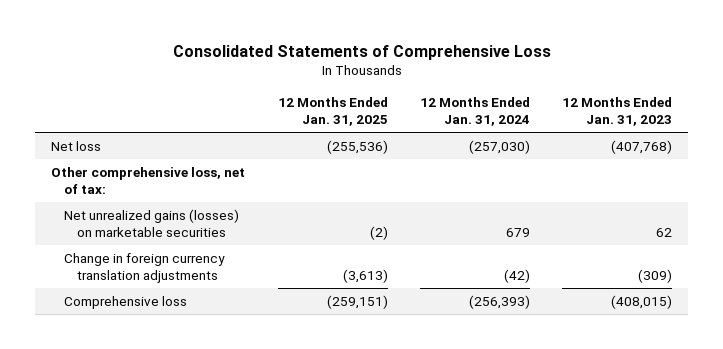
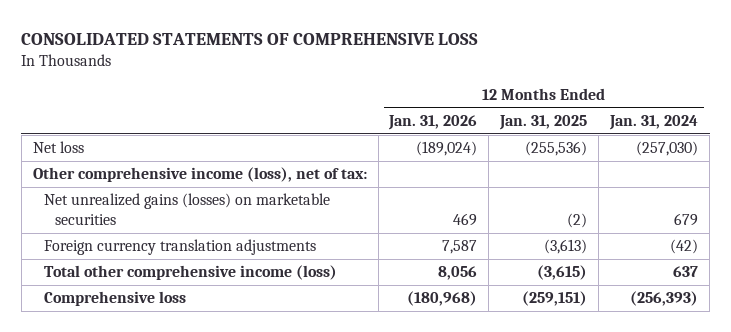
- Consolidated Statements of Comprehensive Loss
+ CONSOLIDATED STATEMENTS OF COMPREHENSIVE LOSS
- | 12 Months Ended Jan. 31, 2025 | 12 Months Ended Jan. 31, 2024 | 12 Months Ended Jan. 31, 2023
+ | 12 Months Ended Jan. 31, 2026 | 12 Months Ended Jan. 31, 2025 | 12 Months Ended Jan. 31, 2024
- Other comprehensive loss, net of tax:
+ Other comprehensive income (loss), net of tax:
- Change in foreign currency translation adjustments | (3,613) | (42) | (309)
+ Foreign currency translation adjustments | 7,587 | (3,613) | (42)
+ Total other comprehensive income (loss) | 8,056 | (3,615) | 637

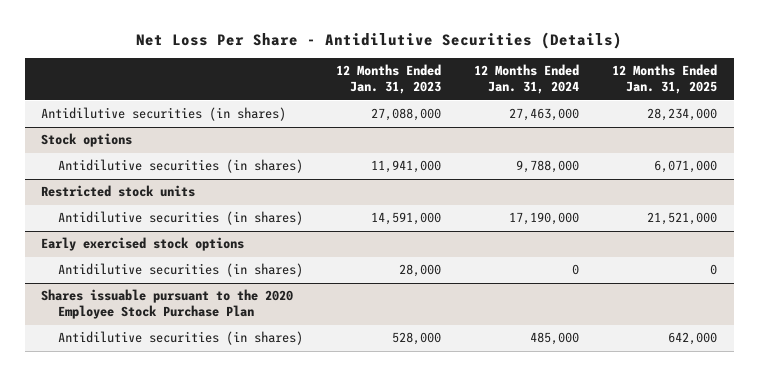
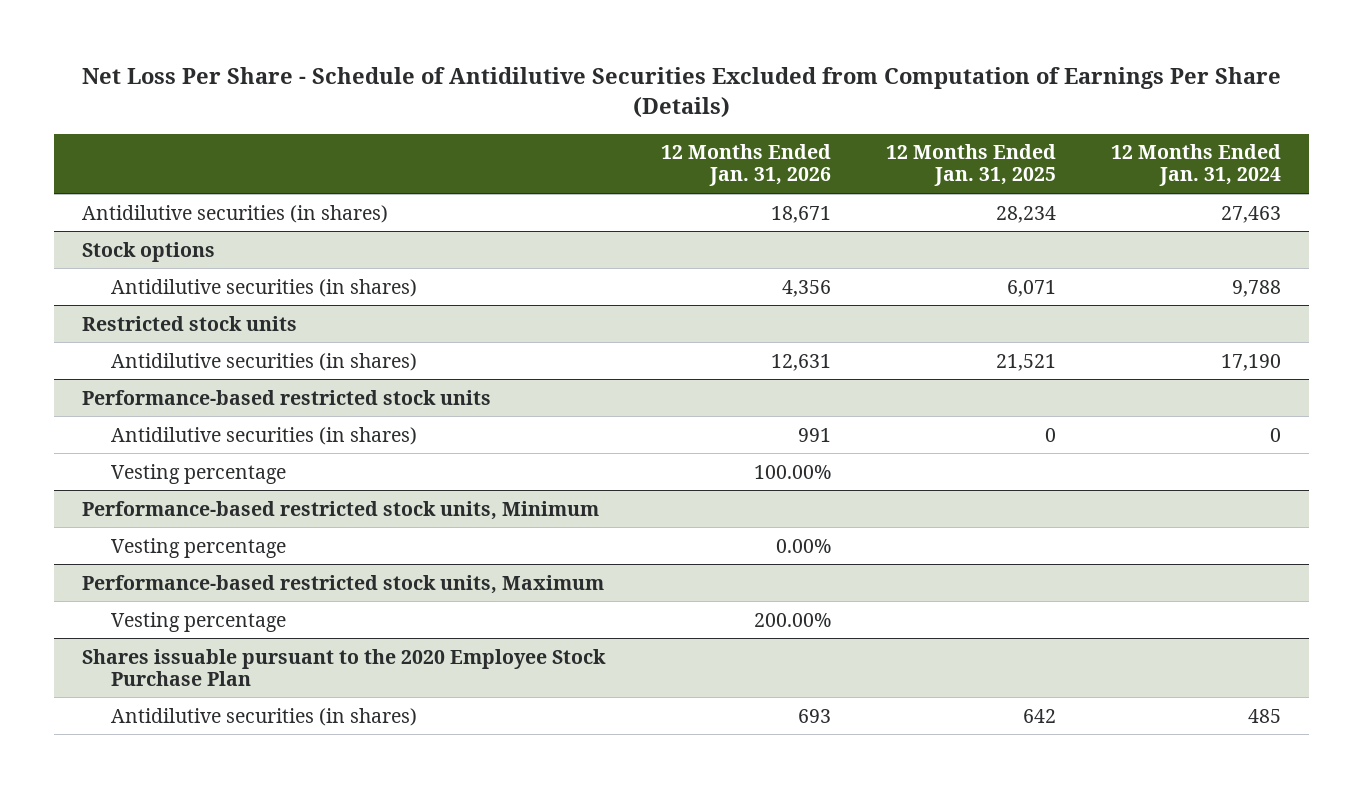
- Net Loss Per Share - Antidilutive Securities (Details)
+ Net Loss Per Share - Schedule of Antidilutive Securities Excluded from Computation of Earnings Per Share (Details)
- | 12 Months Ended Jan. 31, 2023 | 12 Months Ended Jan. 31, 2024 | 12 Months Ended Jan. 31, 2025
+ | 12 Months Ended Jan. 31, 2026 | 12 Months Ended Jan. 31, 2025 | 12 Months Ended Jan. 31, 2024
- Antidilutive securities (in shares) | 27,088,000 | 27,463,000 | 28,234,000
+ Antidilutive securities (in shares) | 18,671 | 28,234 | 27,463
@ Stock options
- Antidilutive securities (in shares) | 11,941,000 | 9,788,000 | 6,071,000
+ Antidilutive securities (in shares) | 4,356 | 6,071 | 9,788
@ Restricted stock units
- Antidilutive securities (in shares) | 14,591,000 | 17,190,000 | 21,521,000
- Early exercised stock options
@ Restricted stock units
+ Antidilutive securities (in shares) | 12,631 | 21,521 | 17,190
+ Performance-based restricted stock units
+ Vesting percentage | 100.00% | |
+ Performance-based restricted stock units, Minimum
+ Vesting percentage | 0.00% | |
+ Performance-based restricted stock units, Maximum
+ Vesting percentage | 200.00% | |
@ Shares issuable pursuant to the 2020 Employee Stock Purchase Plan
- Antidilutive securities (in shares) | 528,000 | 485,000 | 642,000
+ Antidilutive securities (in shares) | 693 | 642 | 485

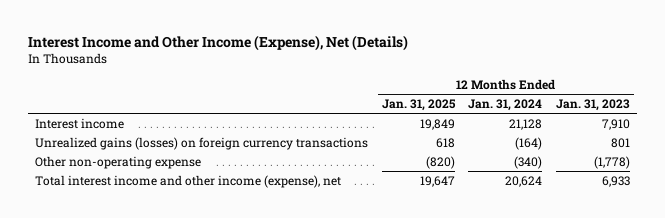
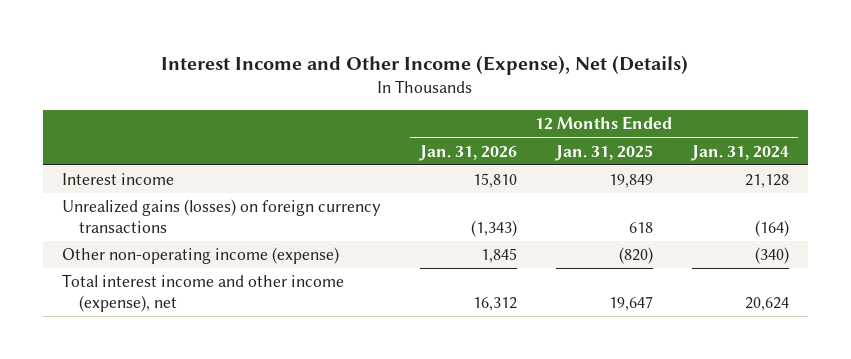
- | 12 Months Ended Jan. 31, 2025 | 12 Months Ended Jan. 31, 2024 | 12 Months Ended Jan. 31, 2023
+ | 12 Months Ended Jan. 31, 2026 | 12 Months Ended Jan. 31, 2025 | 12 Months Ended Jan. 31, 2024
- Other non-operating expense | (820) | (340) | (1,778)
+ Other non-operating income (expense) | 1,845 | (820) | (340)

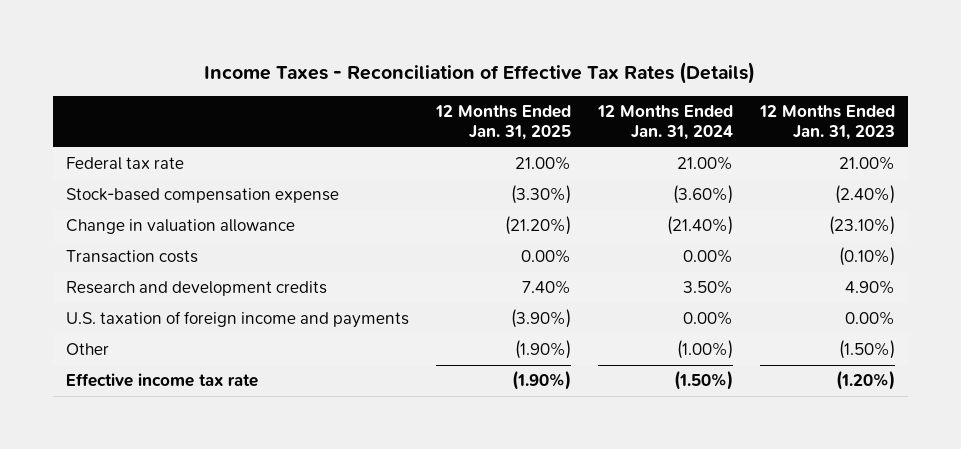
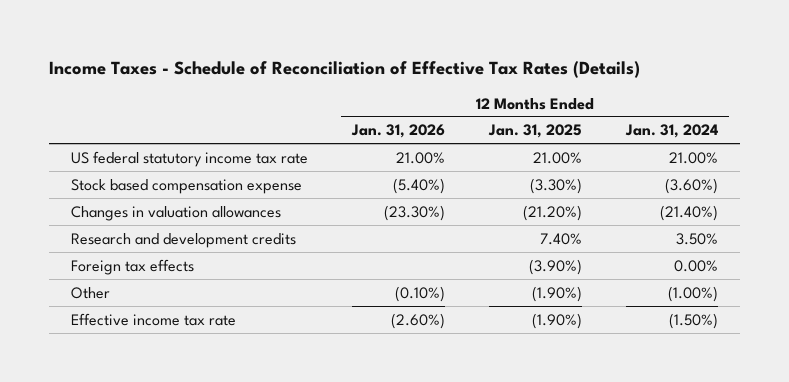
- Income Taxes - Reconciliation of Effective Tax Rates (Details)
+ Income Taxes - Schedule of Reconciliation of Effective Tax Rates (Details)
- | 12 Months Ended Jan. 31, 2025 | 12 Months Ended Jan. 31, 2024 | 12 Months Ended Jan. 31, 2023
+ | 12 Months Ended Jan. 31, 2026 | 12 Months Ended Jan. 31, 2025 | 12 Months Ended Jan. 31, 2024
- Federal tax rate | 21.00% | 21.00% | 21.00%
- Stock-based compensation expense | (3.30%) | (3.60%) | (2.40%)
- Change in valuation allowance | (21.20%) | (21.40%) | (23.10%)
- Transaction costs | 0.00% | 0.00% | (0.10%)
+ US federal statutory income tax rate | 21.00% | 21.00% | 21.00%
+ Stock based compensation expense | (5.40%) | (3.30%) | (3.60%)
+ Changes in valuation allowances | (23.30%) | (21.20%) | (21.40%)
- U.S. taxation of foreign income and payments | (3.90%) | 0.00% | 0.00%
+ Foreign tax effects | | (3.90%) | 0.00%

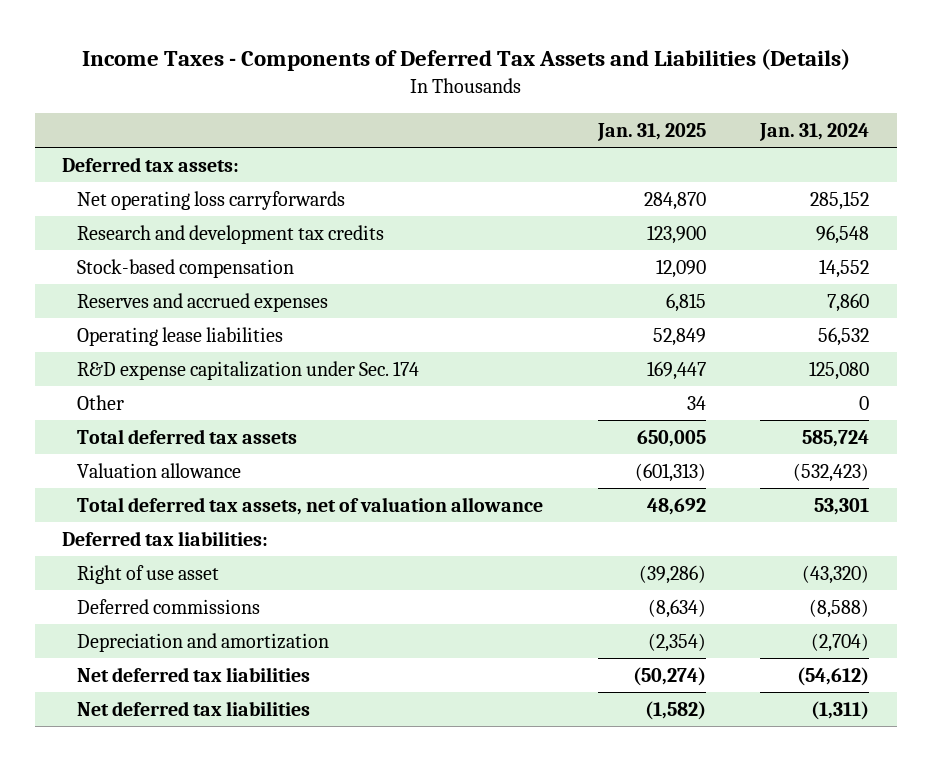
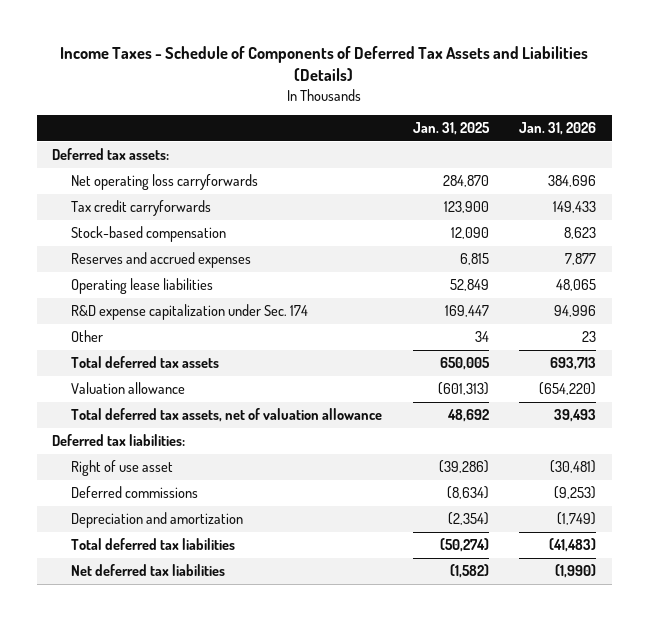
- Income Taxes - Components of Deferred Tax Assets and Liabilities (Details)
+ Income Taxes - Schedule of Components of Deferred Tax Assets and Liabilities (Details)
- | Jan. 31, 2025 | Jan. 31, 2024
+ | Jan. 31, 2025 | Jan. 31, 2026
- Research and development tax credits | 123,900 | 96,548
+ Tax credit carryforwards | 123,900 | 149,433
- Net deferred tax liabilities | (50,274) | (54,612)
+ Total deferred tax liabilities | (50,274) | (41,483)

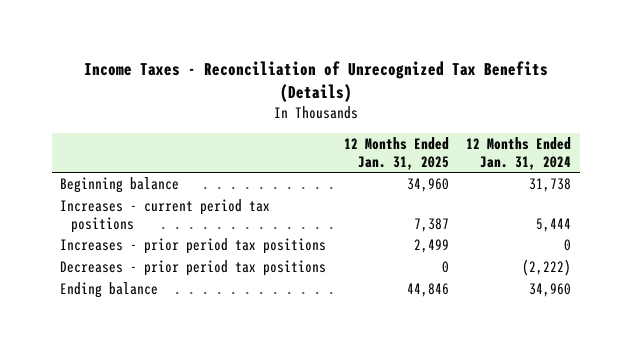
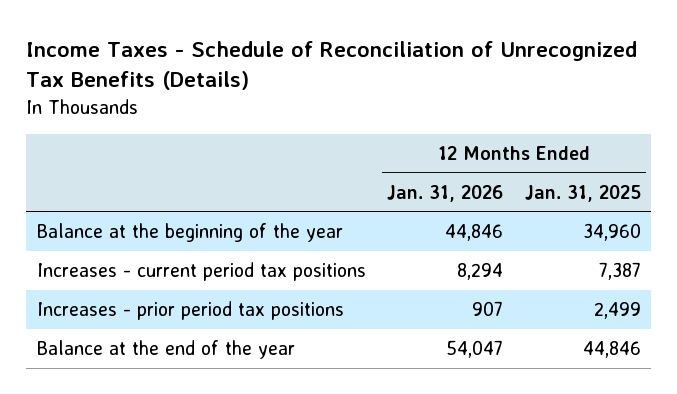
- Income Taxes - Reconciliation of Unrecognized Tax Benefits (Details)
+ Income Taxes - Schedule of Reconciliation of Unrecognized Tax Benefits (Details)
- | 12 Months Ended Jan. 31, 2025 | 12 Months Ended Jan. 31, 2024
+ | 12 Months Ended Jan. 31, 2026 | 12 Months Ended Jan. 31, 2025
- Beginning balance | 34,960 | 31,738
+ Balance at the beginning of the year | 44,846 | 34,960
- Decreases - prior period tax positions | 0 | (2,222)
- Ending balance | 44,846 | 34,960
+ Balance at the end of the year | 54,047 | 44,846

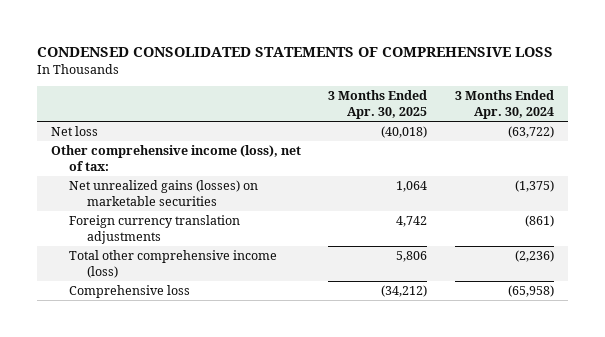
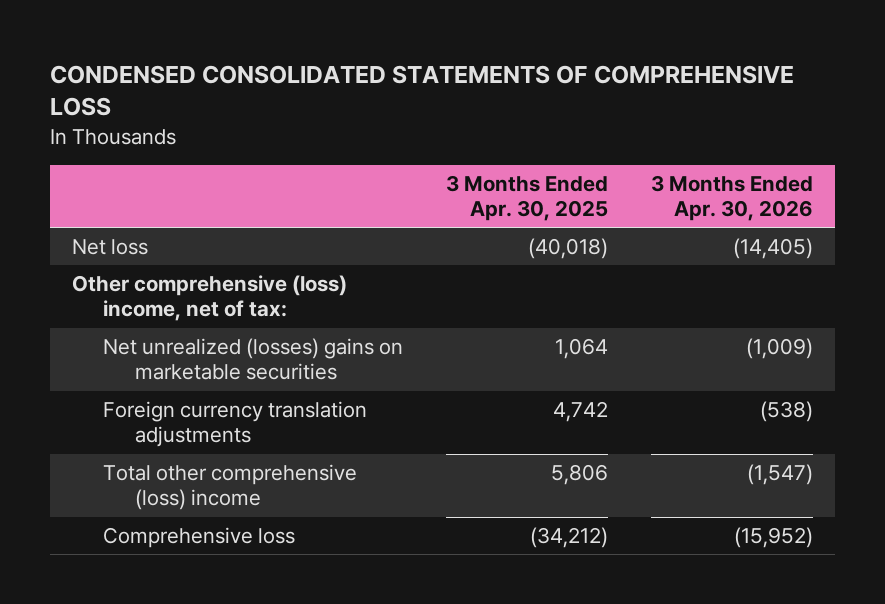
- | 3 Months Ended Apr. 30, 2025 | 3 Months Ended Apr. 30, 2024
+ | 3 Months Ended Apr. 30, 2025 | 3 Months Ended Apr. 30, 2026
- Other comprehensive income (loss), net of tax:
- Net unrealized gains (losses) on marketable securities | 1,064 | (1,375)
+ Other comprehensive (loss) income, net of tax:
+ Net unrealized (losses) gains on marketable securities | 1,064 | (1,009)
- Total other comprehensive income (loss) | 5,806 | (2,236)
+ Total other comprehensive (loss) income | 5,806 | (1,547)

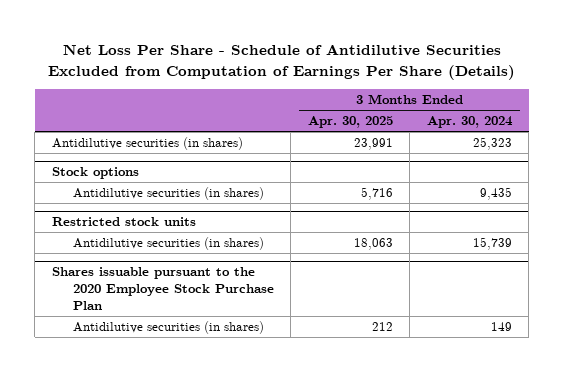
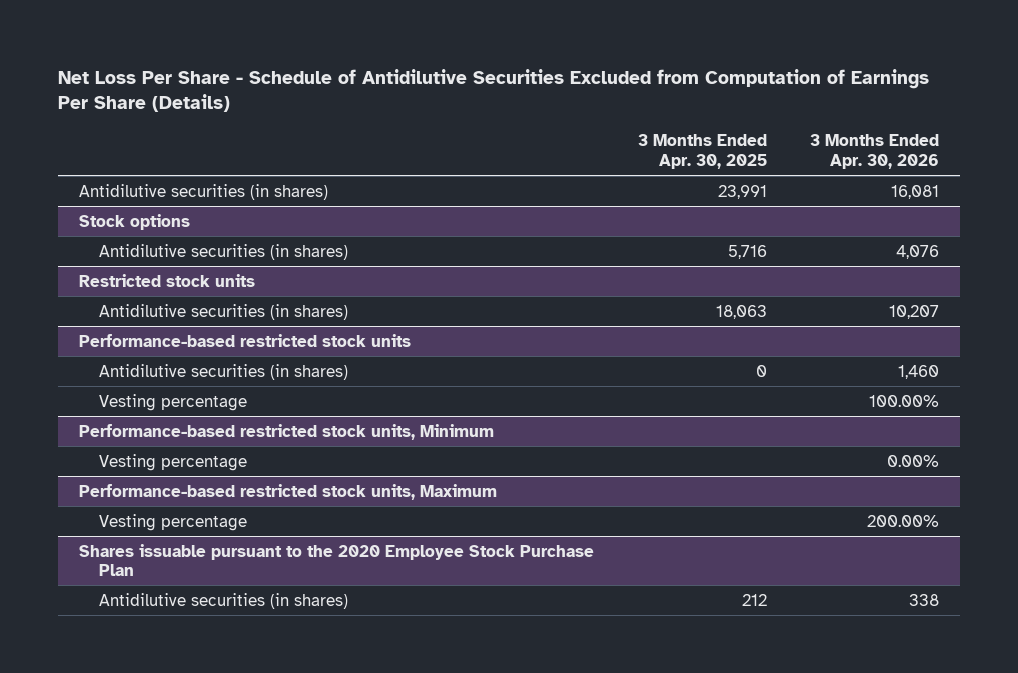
- | 3 Months Ended Apr. 30, 2025 | 3 Months Ended Apr. 30, 2024
+ | 3 Months Ended Apr. 30, 2025 | 3 Months Ended Apr. 30, 2026
+ Performance-based restricted stock units
+ Antidilutive securities (in shares) | 0 | 1,460
+ Vesting percentage | | 100.00%
+ Performance-based restricted stock units, Minimum
+ Vesting percentage | | 0.00%
+ Performance-based restricted stock units, Maximum
+ Vesting percentage | | 200.00%

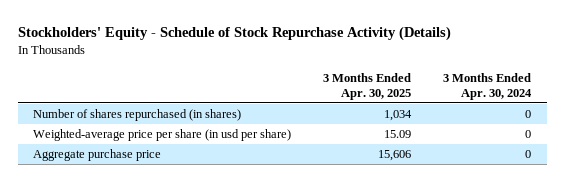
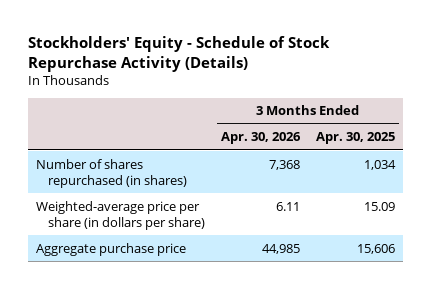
- | 3 Months Ended Apr. 30, 2025 | 3 Months Ended Apr. 30, 2024
+ | 3 Months Ended Apr. 30, 2026 | 3 Months Ended Apr. 30, 2025
- Weighted-average price per share (in usd per share) | 15.09 | 0
+ Weighted-average price per share (in dollars per share) | 6.11 | 15.09

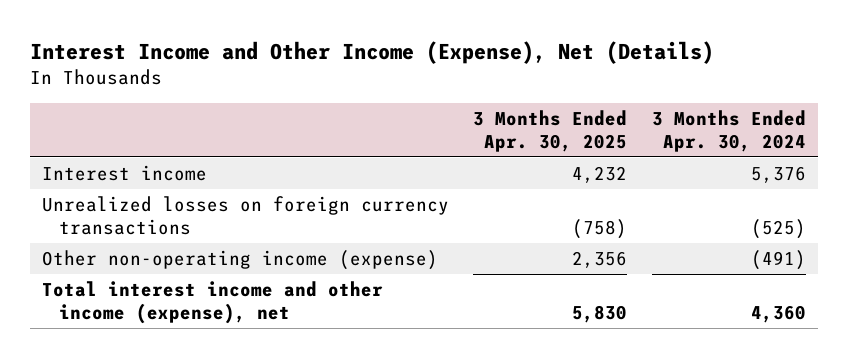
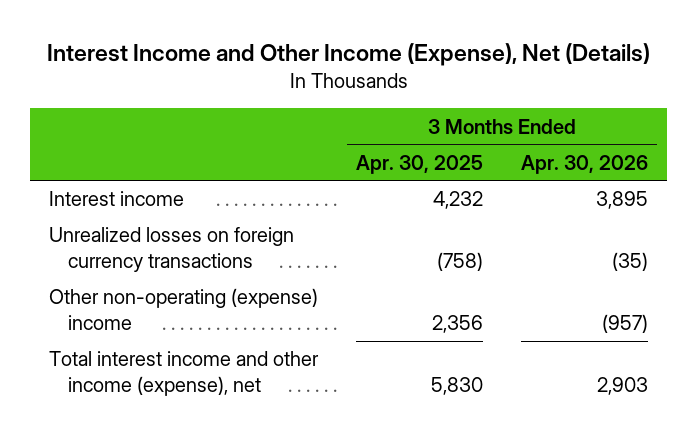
- | 3 Months Ended Apr. 30, 2025 | 3 Months Ended Apr. 30, 2024
+ | 3 Months Ended Apr. 30, 2025 | 3 Months Ended Apr. 30, 2026
- Other non-operating income (expense) | 2,356 | (491)
+ Other non-operating (expense) income | 2,356 | (957)

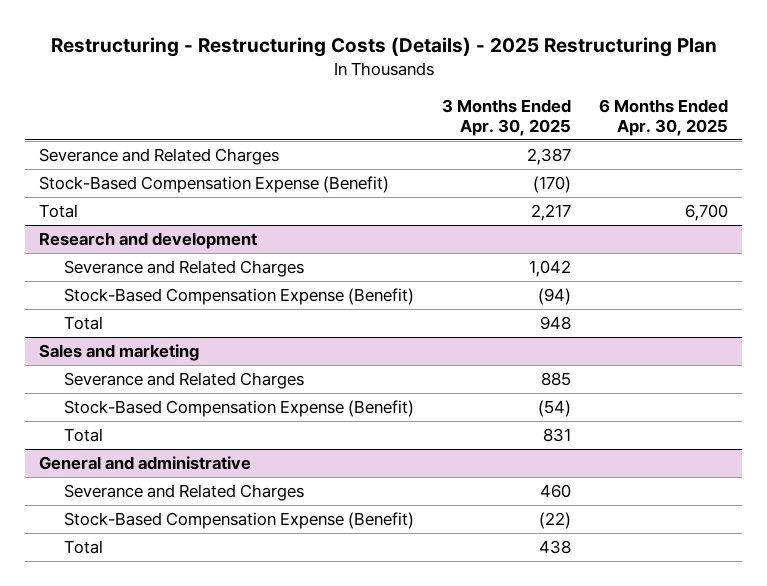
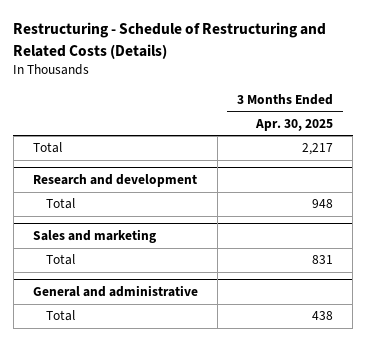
- Restructuring - Restructuring Costs (Details) - 2025 Restructuring Plan
+ Restructuring - Schedule of Restructuring and Related Costs (Details)
- | 3 Months Ended Apr. 30, 2025 | 6 Months Ended Apr. 30, 2025
+ | 3 Months Ended Apr. 30, 2025
- Severance and Related Charges | 2,387 |
- Stock-Based Compensation Expense (Benefit) | (170) |
@ Research and development
- Severance and Related Charges | 1,042 |
- Stock-Based Compensation Expense (Benefit) | (94) |
@ Sales and marketing
- Severance and Related Charges | 885 |
- Stock-Based Compensation Expense (Benefit) | (54) |
@ General and administrative
- Severance and Related Charges | 460 |
- Stock-Based Compensation Expense (Benefit) | (22) |

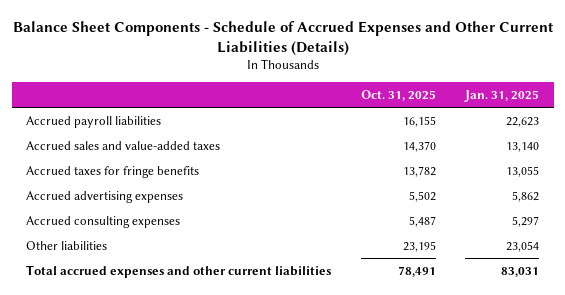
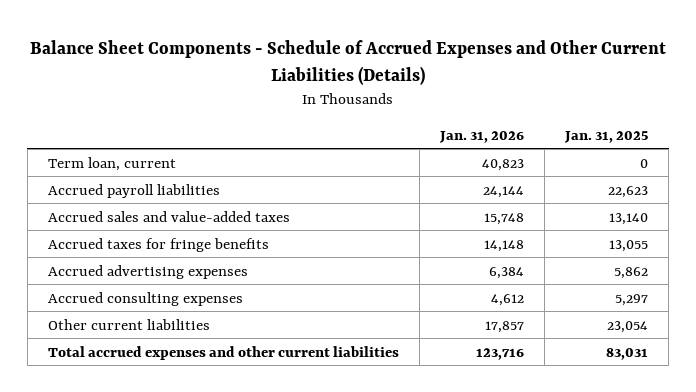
- | Oct. 31, 2025 | Jan. 31, 2025
+ | Jan. 31, 2026 | Jan. 31, 2025
+ Term loan, current | 40,823 | 0
- Other liabilities | 23,195 | 23,054
+ Other current liabilities | 17,857 | 23,054

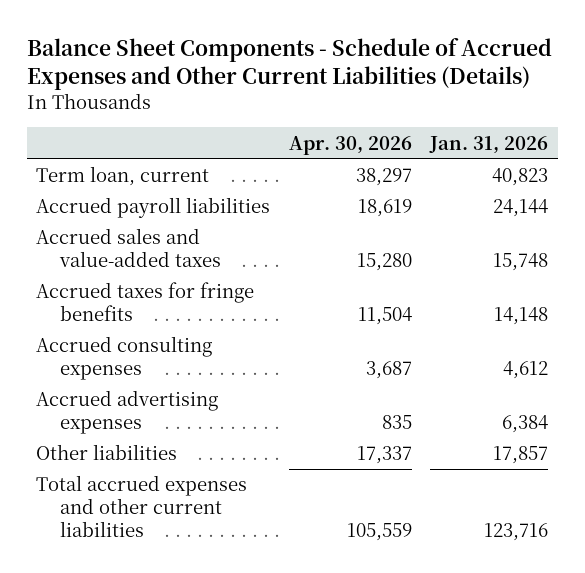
- | Jan. 31, 2026 | Jan. 31, 2025
+ | Apr. 30, 2026 | Jan. 31, 2026
- Other current liabilities | 17,857 | 23,054
moved down: Accrued advertising expenses | 835 | 6,384
+ Other liabilities | 17,337 | 17,857

